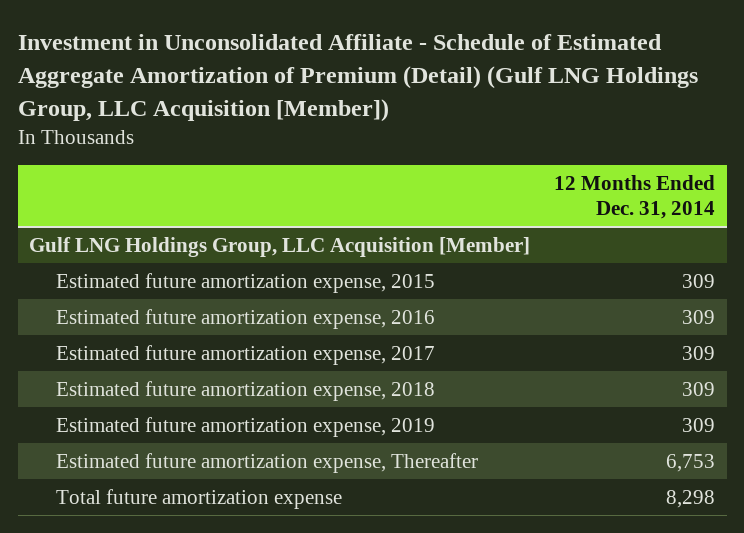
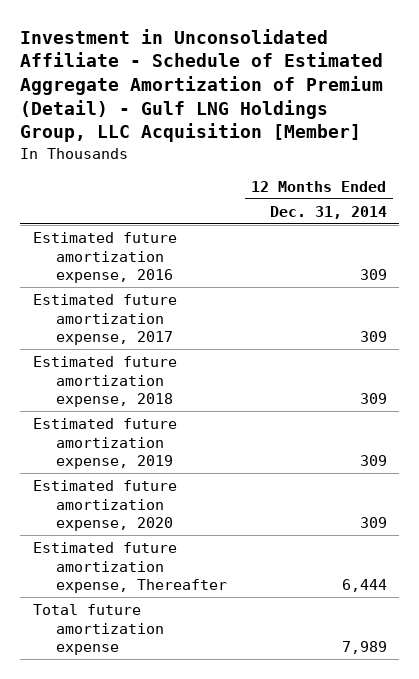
- Investment in Unconsolidated Affiliate - Schedule of Estimated Aggregate Amortization of Premium (Detail) (Gulf LNG Holdings Group, LLC Acquisition [Member])
+ Investment in Unconsolidated Affiliate - Schedule of Estimated Aggregate Amortization of Premium (Detail) - Gulf LNG Holdings Group, LLC Acquisition [Member]
- Gulf LNG Holdings Group, LLC Acquisition [Member]
- Estimated future amortization expense, 2015 | 309
- Estimated future amortization expense, Thereafter | 6,753
- Total future amortization expense | 8,298
+ Estimated future amortization expense, 2020 | 309
+ Estimated future amortization expense, Thereafter | 6,444
+ Total future amortization expense | 7,989

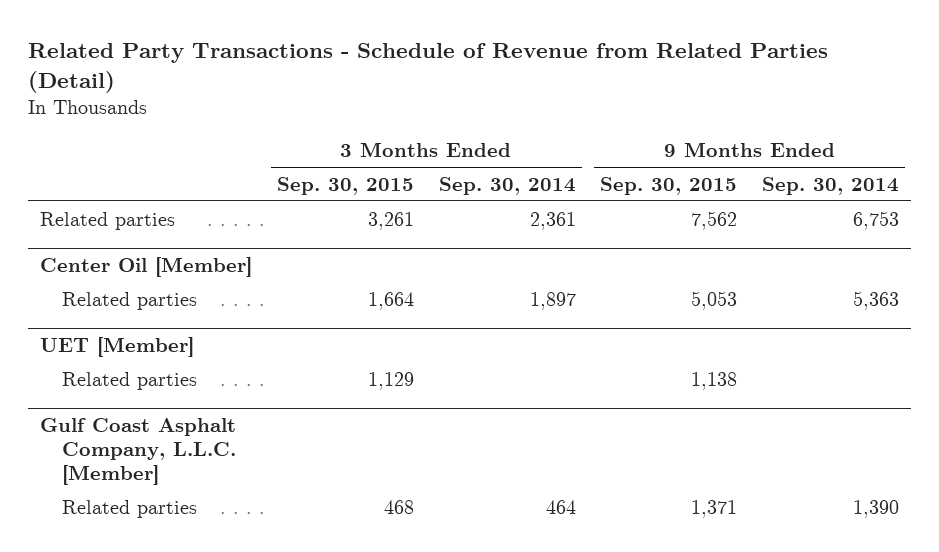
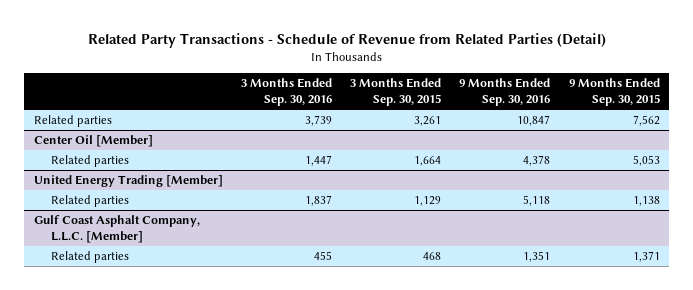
- | 3 Months Ended Sep. 30, 2015 | 3 Months Ended Sep. 30, 2014 | 9 Months Ended Sep. 30, 2015 | 9 Months Ended Sep. 30, 2014
+ | 3 Months Ended Sep. 30, 2016 | 3 Months Ended Sep. 30, 2015 | 9 Months Ended Sep. 30, 2016 | 9 Months Ended Sep. 30, 2015
- UET [Member]
+ United Energy Trading [Member]

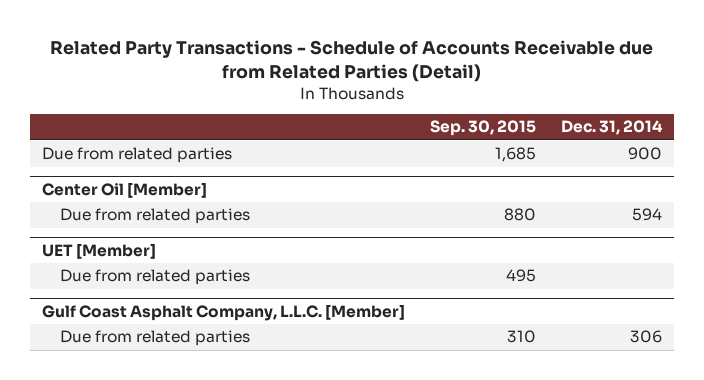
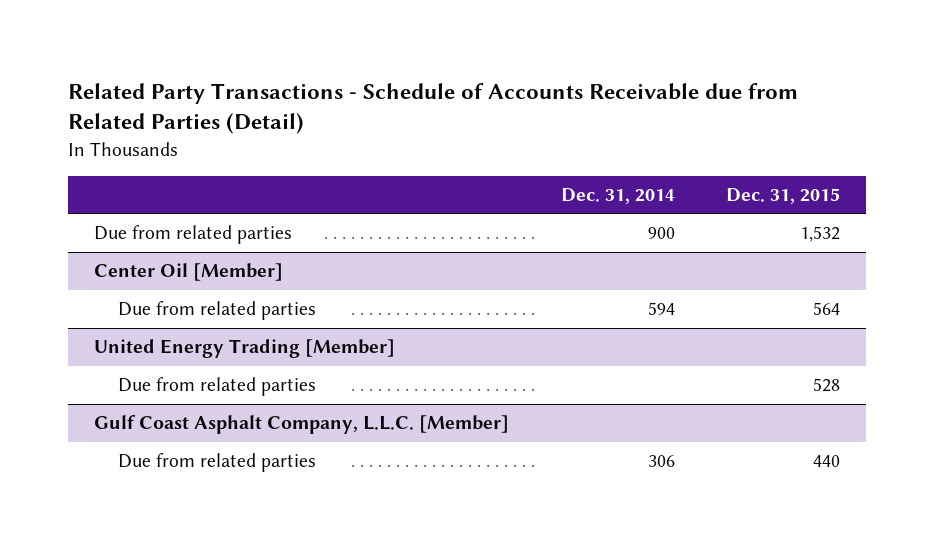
- | Sep. 30, 2015 | Dec. 31, 2014
+ | Dec. 31, 2014 | Dec. 31, 2015
- UET [Member]
+ United Energy Trading [Member]

